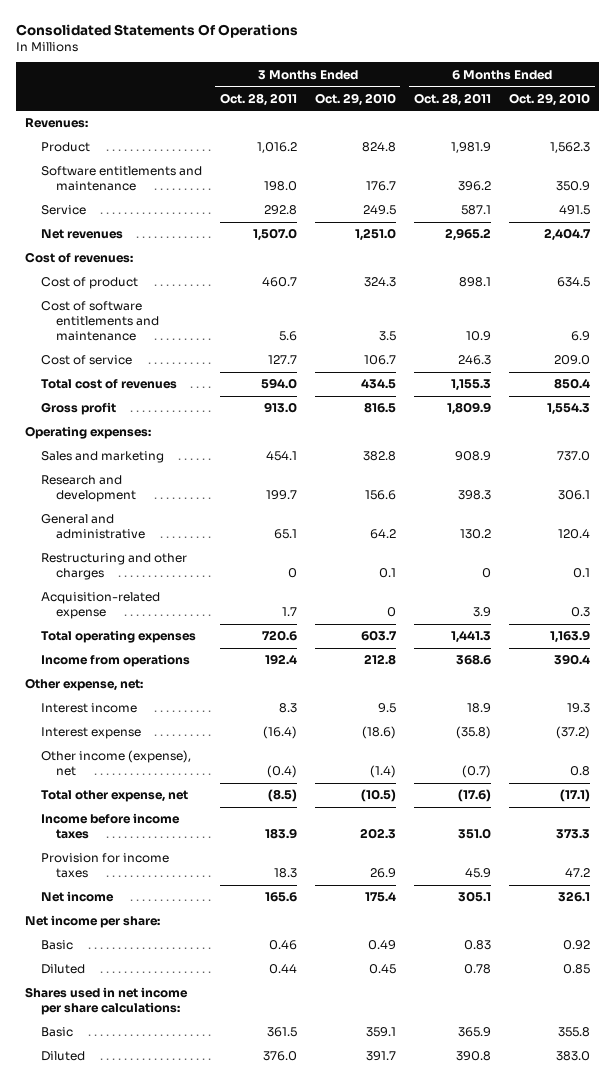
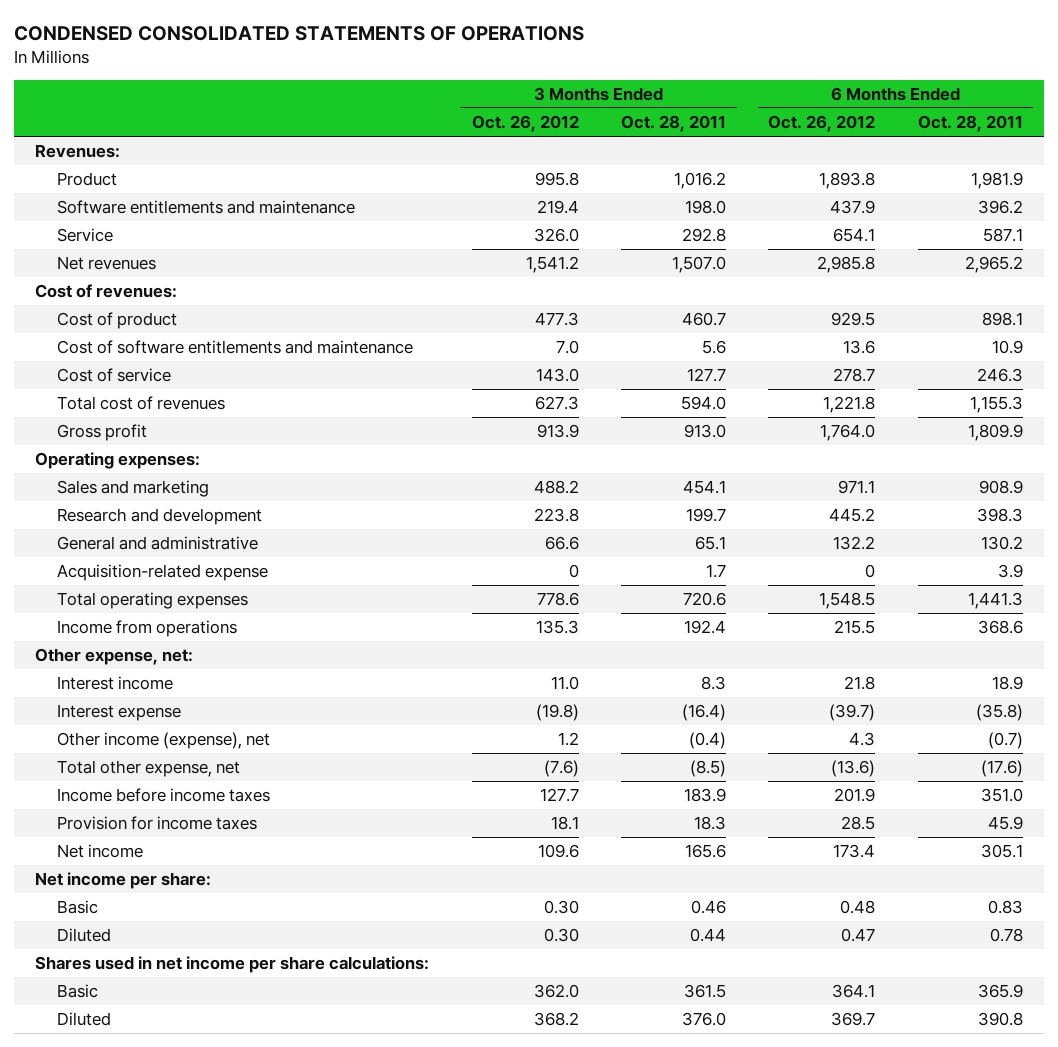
- Consolidated Statements Of Operations
+ CONDENSED CONSOLIDATED STATEMENTS OF OPERATIONS
- | 3 Months Ended Oct. 28, 2011 | 3 Months Ended Oct. 29, 2010 | 6 Months Ended Oct. 28, 2011 | 6 Months Ended Oct. 29, 2010
+ | 3 Months Ended Oct. 26, 2012 | 3 Months Ended Oct. 28, 2011 | 6 Months Ended Oct. 26, 2012 | 6 Months Ended Oct. 28, 2011
- Restructuring and other charges | 0 | 0.1 | 0 | 0.1

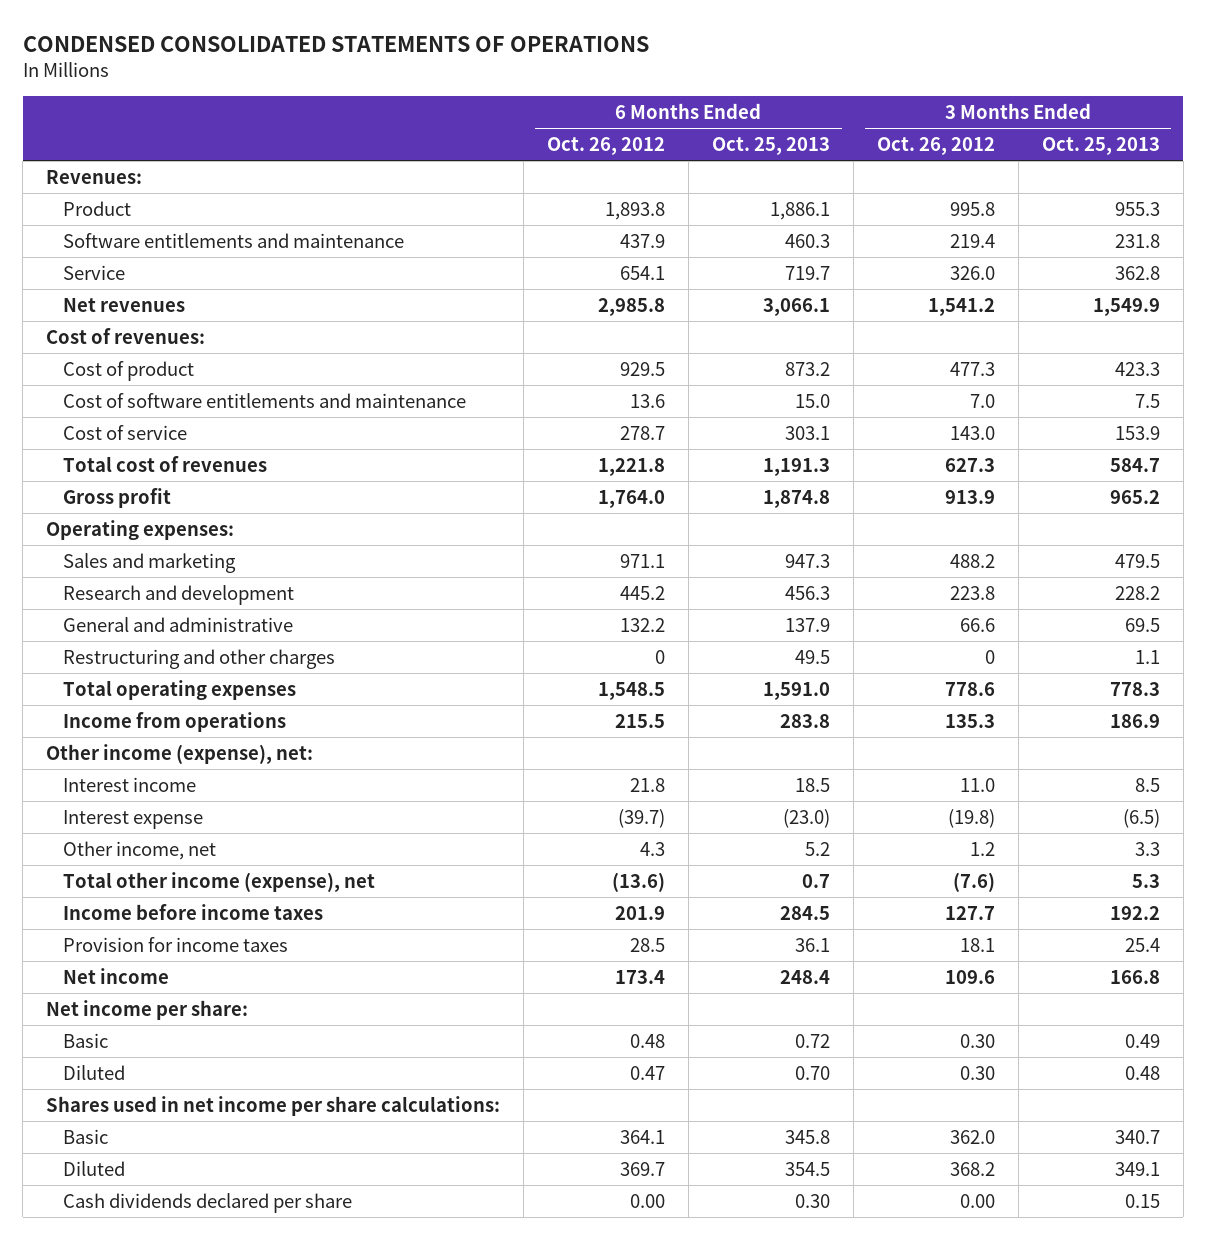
- | 3 Months Ended Oct. 26, 2012 | 3 Months Ended Oct. 28, 2011 | 6 Months Ended Oct. 26, 2012 | 6 Months Ended Oct. 28, 2011
+ | 6 Months Ended Oct. 26, 2012 | 6 Months Ended Oct. 25, 2013 | 3 Months Ended Oct. 26, 2012 | 3 Months Ended Oct. 25, 2013
- Acquisition-related expense | 0 | 1.7 | 0 | 3.9
+ Restructuring and other charges | 0 | 49.5 | 0 | 1.1
- Other expense, net:
+ Other income (expense), net:
- Other income (expense), net | 1.2 | (0.4) | 4.3 | (0.7)
- Total other expense, net | (7.6) | (8.5) | (13.6) | (17.6)
+ Other income, net | 4.3 | 5.2 | 1.2 | 3.3
+ Total other income (expense), net | (13.6) | 0.7 | (7.6) | 5.3
+ Cash dividends declared per share | 0.00 | 0.30 | 0.00 | 0.15

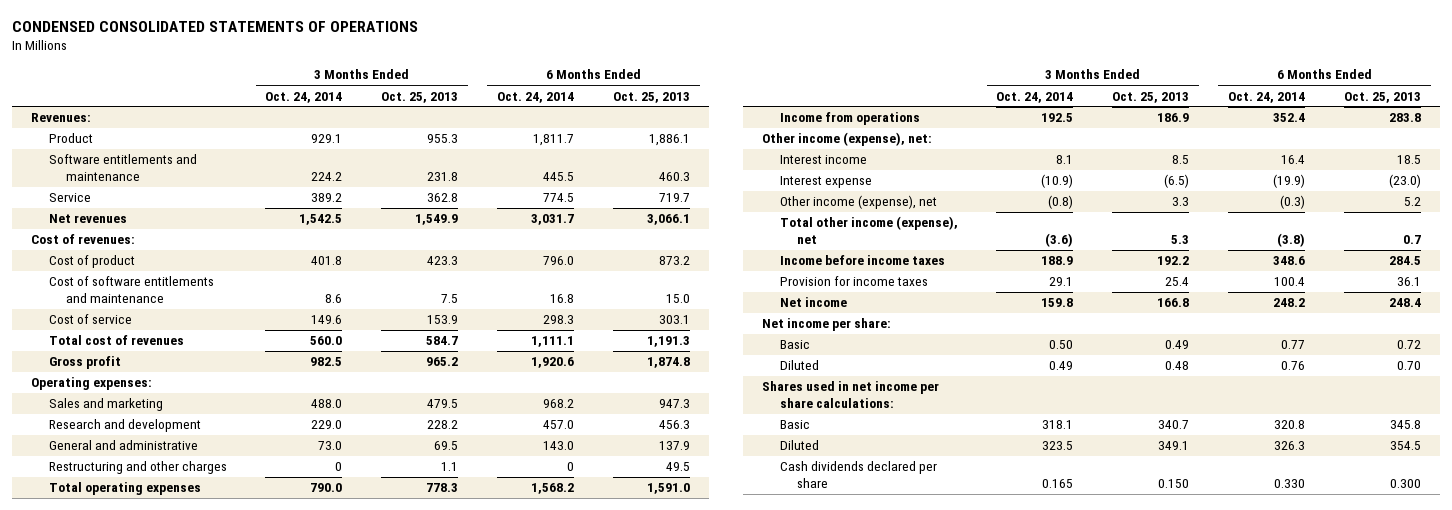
- | 6 Months Ended Oct. 26, 2012 | 6 Months Ended Oct. 25, 2013 | 3 Months Ended Oct. 26, 2012 | 3 Months Ended Oct. 25, 2013
+ | 3 Months Ended Oct. 24, 2014 | 3 Months Ended Oct. 25, 2013 | 6 Months Ended Oct. 24, 2014 | 6 Months Ended Oct. 25, 2013
- Other income, net | 4.3 | 5.2 | 1.2 | 3.3
+ Other income (expense), net | (0.8) | 3.3 | (0.3) | 5.2
- Cash dividends declared per share | 0.00 | 0.30 | 0.00 | 0.15
+ Cash dividends declared per share | 0.165 | 0.150 | 0.330 | 0.300

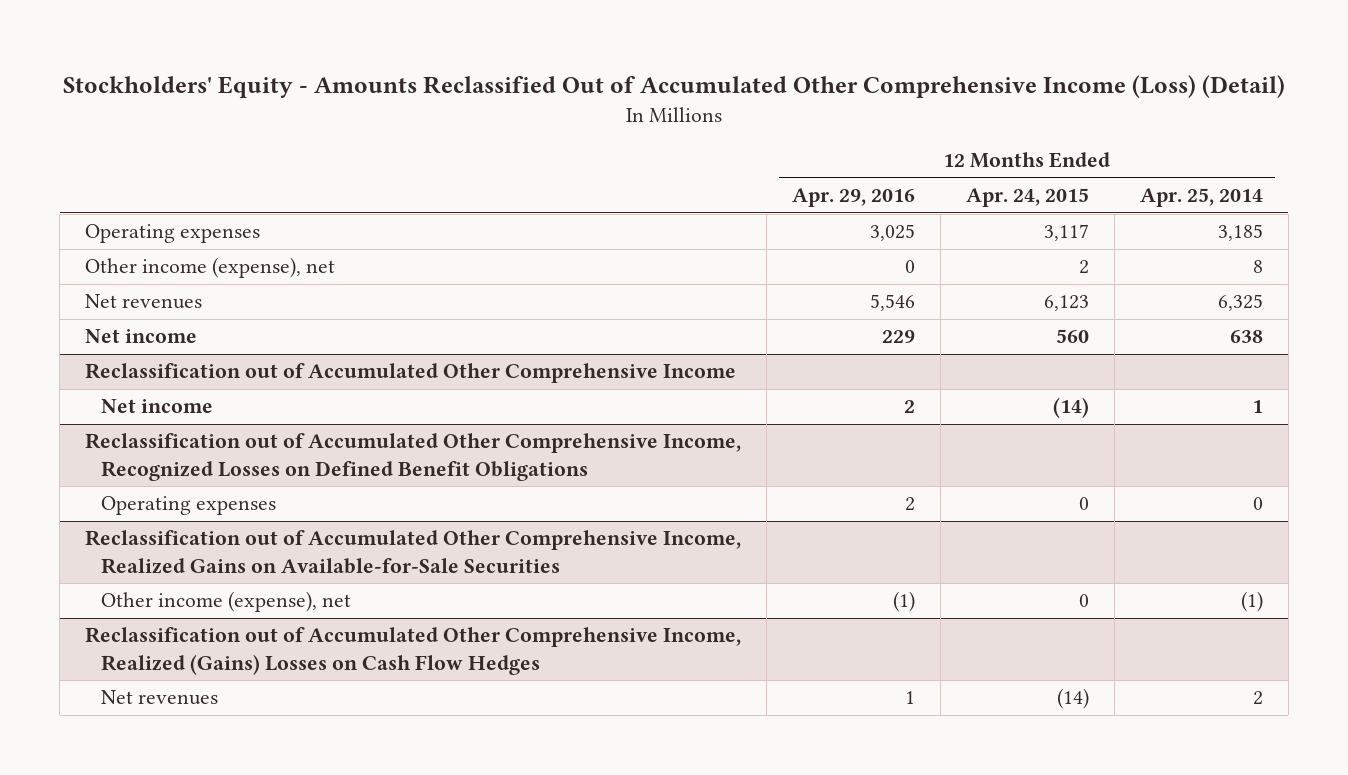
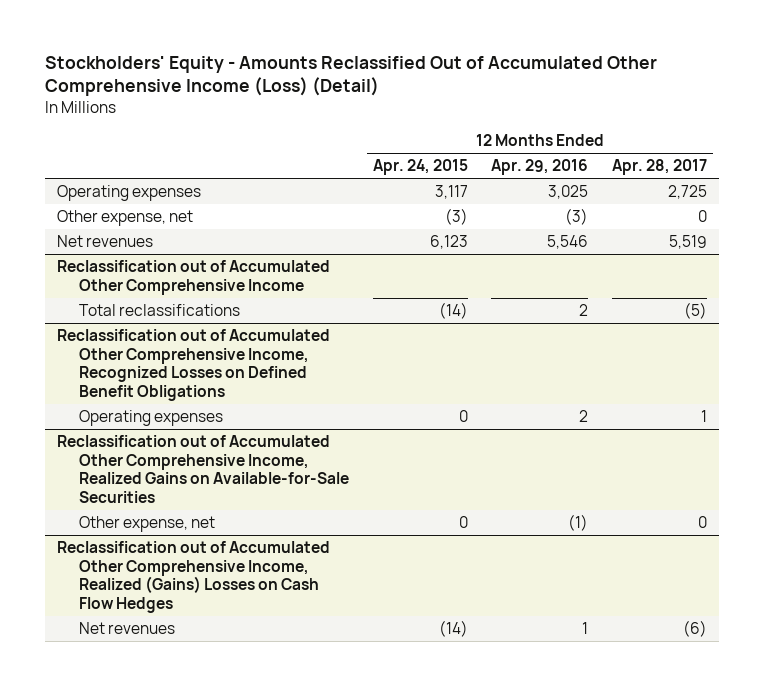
- | 12 Months Ended Apr. 29, 2016 | 12 Months Ended Apr. 24, 2015 | 12 Months Ended Apr. 25, 2014
+ | 12 Months Ended Apr. 24, 2015 | 12 Months Ended Apr. 29, 2016 | 12 Months Ended Apr. 28, 2017
- Other income (expense), net | 0 | 2 | 8
+ Other expense, net | (3) | (3) | 0
- Net income | 229 | 560 | 638
@ Reclassification out of Accumulated Other Comprehensive Income
- Net income | 2 | (14) | 1
+ Total reclassifications | (14) | 2 | (5)
@ Reclassification out of Accumulated Other Comprehensive Income, Realized Gains on Available-for-Sale Securities
- Other income (expense), net | (1) | 0 | (1)
+ Other expense, net | 0 | (1) | 0

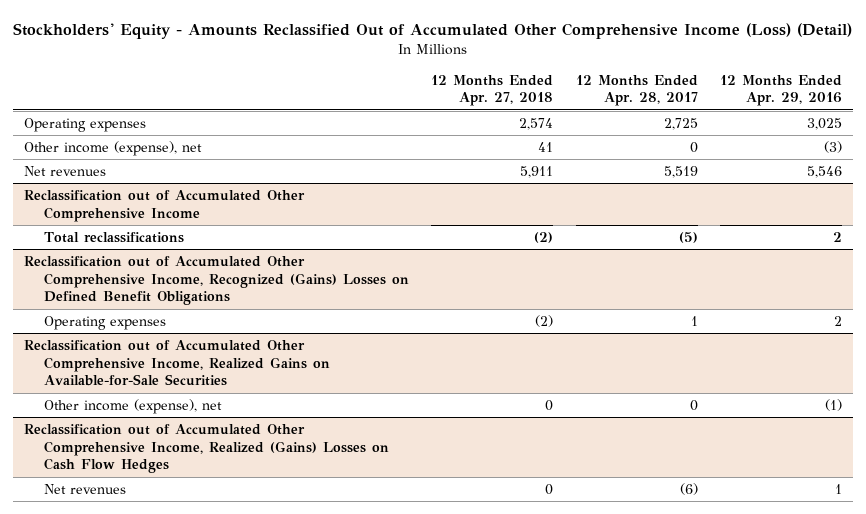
- | 12 Months Ended Apr. 24, 2015 | 12 Months Ended Apr. 29, 2016 | 12 Months Ended Apr. 28, 2017
+ | 12 Months Ended Apr. 27, 2018 | 12 Months Ended Apr. 28, 2017 | 12 Months Ended Apr. 29, 2016
- Other expense, net | (3) | (3) | 0
+ Other income (expense), net | 41 | 0 | (3)
- Reclassification out of Accumulated Other Comprehensive Income, Recognized Losses on Defined Benefit Obligations
+ Reclassification out of Accumulated Other Comprehensive Income, Recognized (Gains) Losses on Defined Benefit Obligations
@ Reclassification out of Accumulated Other Comprehensive Income, Realized Gains on Available-for-Sale Securities
- Other expense, net | 0 | (1) | 0
+ Other income (expense), net | 0 | 0 | (1)

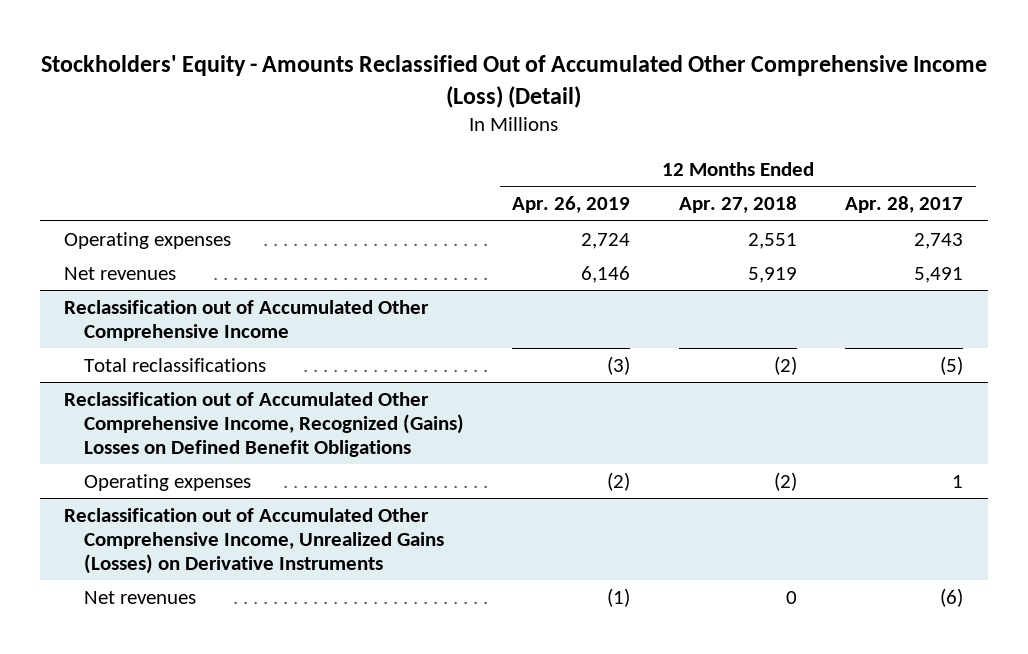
- | 12 Months Ended Apr. 27, 2018 | 12 Months Ended Apr. 28, 2017 | 12 Months Ended Apr. 29, 2016
+ | 12 Months Ended Apr. 26, 2019 | 12 Months Ended Apr. 27, 2018 | 12 Months Ended Apr. 28, 2017
- Operating expenses | 2,574 | 2,725 | 3,025
- Other income (expense), net | 41 | 0 | (3)
- Net revenues | 5,911 | 5,519 | 5,546
+ Operating expenses | 2,724 | 2,551 | 2,743
+ Net revenues | 6,146 | 5,919 | 5,491
- Reclassification out of Accumulated Other Comprehensive Income, Realized Gains on Available-for-Sale Securities
- Other income (expense), net | 0 | 0 | (1)
- Reclassification out of Accumulated Other Comprehensive Income, Realized (Gains) Losses on Cash Flow Hedges
+ Reclassification out of Accumulated Other Comprehensive Income, Unrealized Gains (Losses) on Derivative Instruments

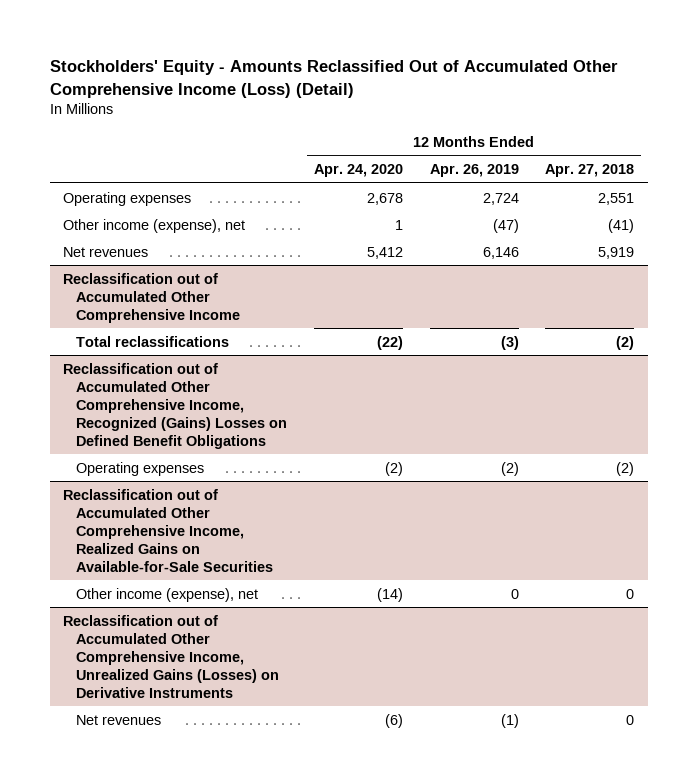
- | 12 Months Ended Apr. 26, 2019 | 12 Months Ended Apr. 27, 2018 | 12 Months Ended Apr. 28, 2017
+ | 12 Months Ended Apr. 24, 2020 | 12 Months Ended Apr. 26, 2019 | 12 Months Ended Apr. 27, 2018
+ Other income (expense), net | 1 | (47) | (41)
+ Reclassification out of Accumulated Other Comprehensive Income, Realized Gains on Available-for-Sale Securities
+ Other income (expense), net | (14) | 0 | 0

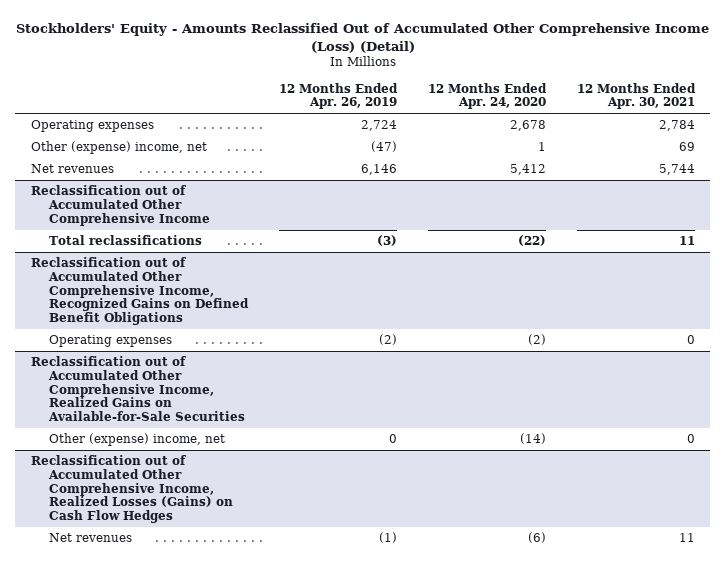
- | 12 Months Ended Apr. 24, 2020 | 12 Months Ended Apr. 26, 2019 | 12 Months Ended Apr. 27, 2018
+ | 12 Months Ended Apr. 26, 2019 | 12 Months Ended Apr. 24, 2020 | 12 Months Ended Apr. 30, 2021
- Other income (expense), net | 1 | (47) | (41)
+ Other (expense) income, net | (47) | 1 | 69
- Reclassification out of Accumulated Other Comprehensive Income, Recognized (Gains) Losses on Defined Benefit Obligations
+ Reclassification out of Accumulated Other Comprehensive Income, Recognized Gains on Defined Benefit Obligations
@ Reclassification out of Accumulated Other Comprehensive Income, Realized Gains on Available-for-Sale Securities
- Other income (expense), net | (14) | 0 | 0
- Reclassification out of Accumulated Other Comprehensive Income, Unrealized Gains (Losses) on Derivative Instruments
@ Reclassification out of Accumulated Other Comprehensive Income, Realized Gains on Available-for-Sale Securities
+ Other (expense) income, net | 0 | (14) | 0
+ Reclassification out of Accumulated Other Comprehensive Income, Realized Losses (Gains) on Cash Flow Hedges

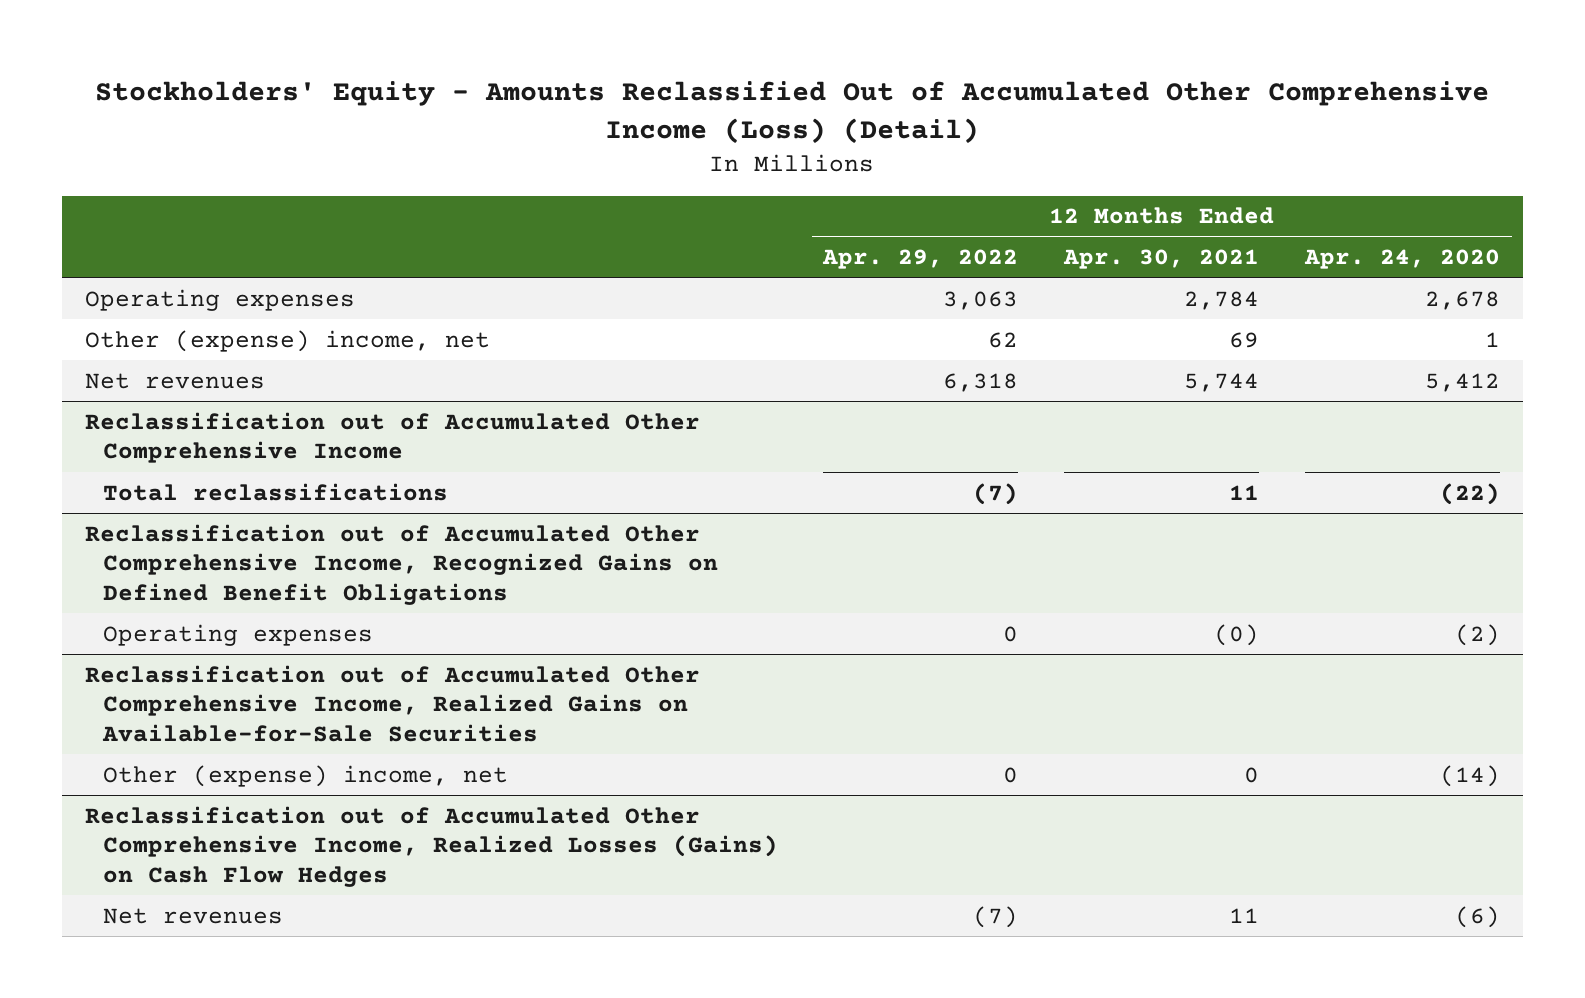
- | 12 Months Ended Apr. 26, 2019 | 12 Months Ended Apr. 24, 2020 | 12 Months Ended Apr. 30, 2021
+ | 12 Months Ended Apr. 29, 2022 | 12 Months Ended Apr. 30, 2021 | 12 Months Ended Apr. 24, 2020
@ Reclassification out of Accumulated Other Comprehensive Income, Recognized Gains on Defined Benefit Obligations
- Operating expenses | (2) | (2) | 0
+ Operating expenses | 0 | (0) | (2)

